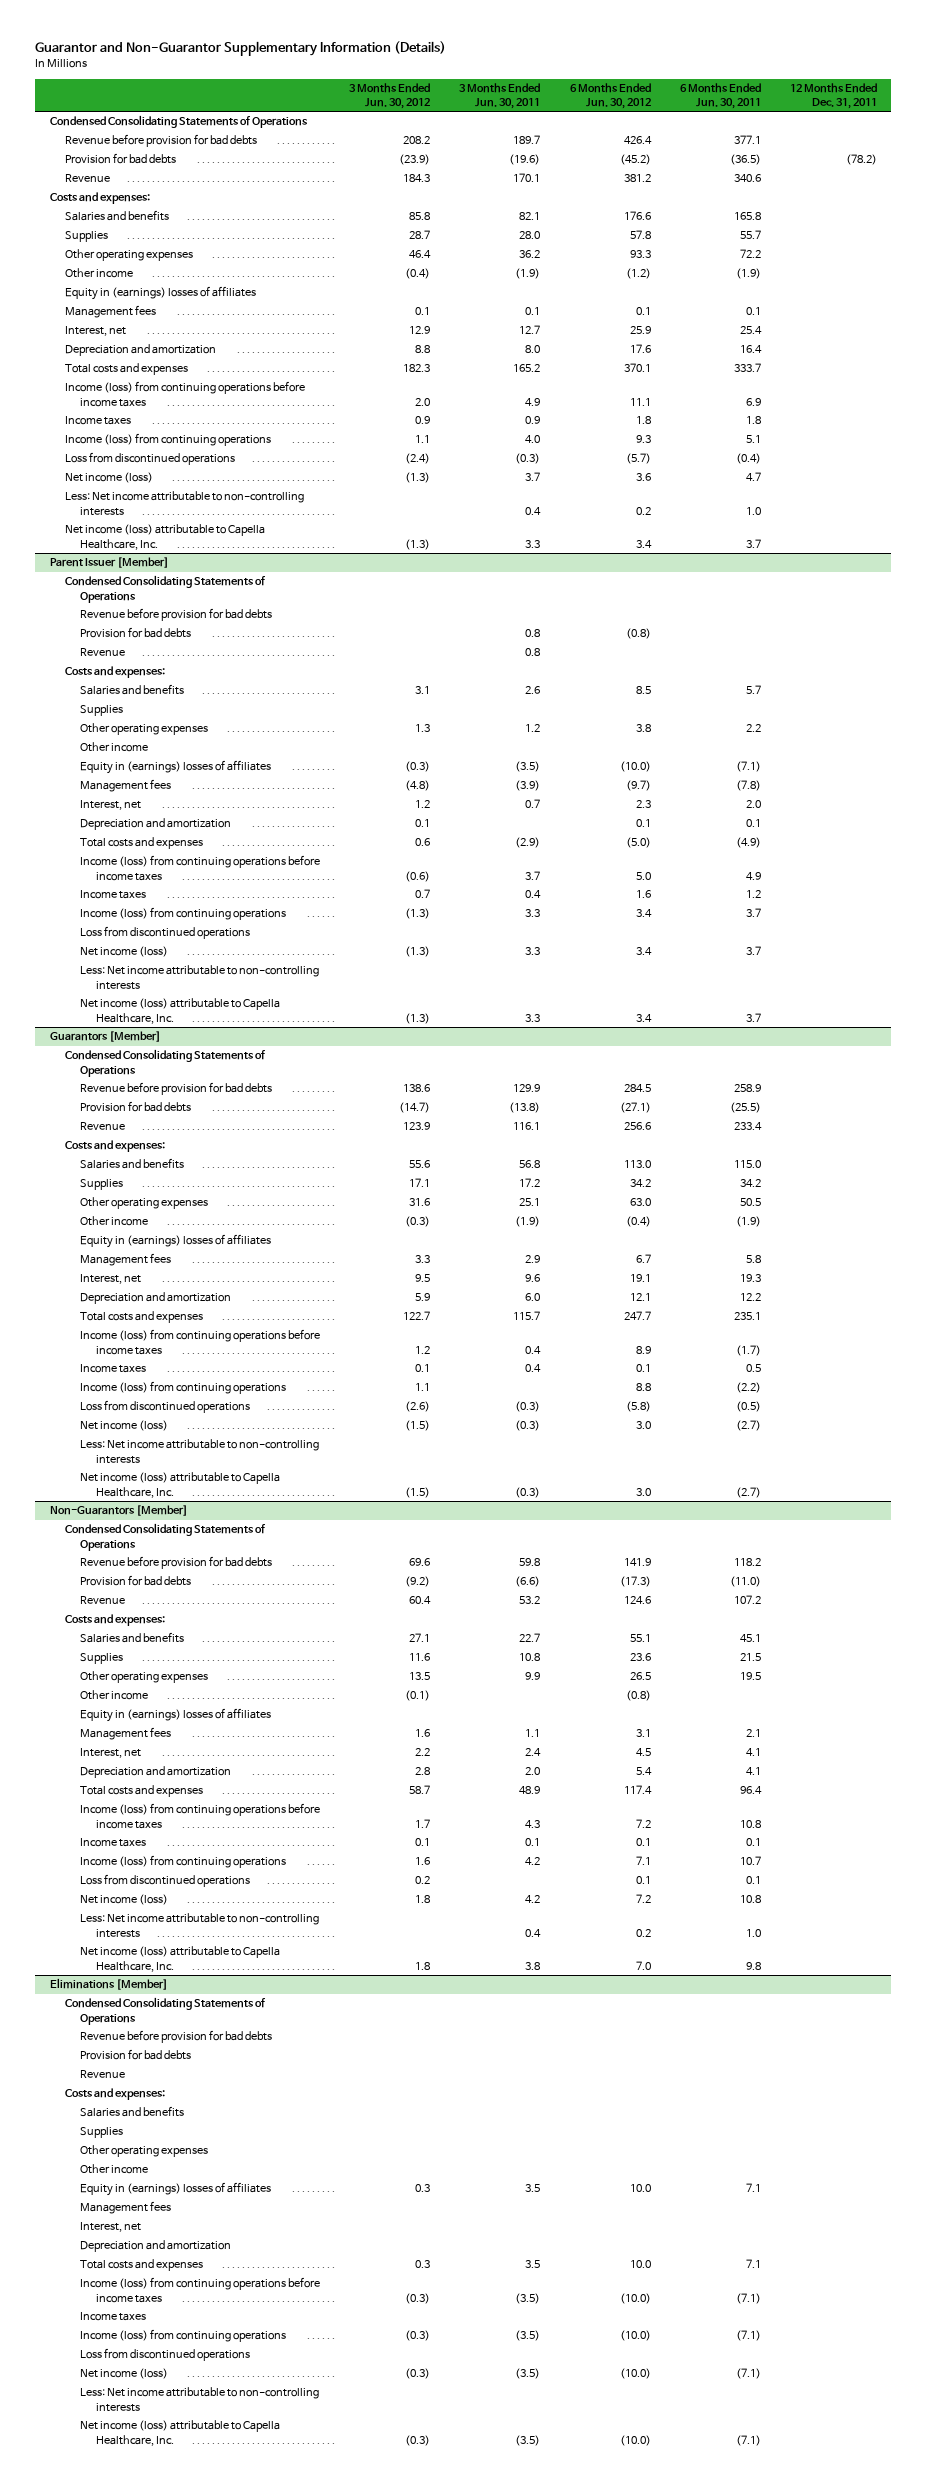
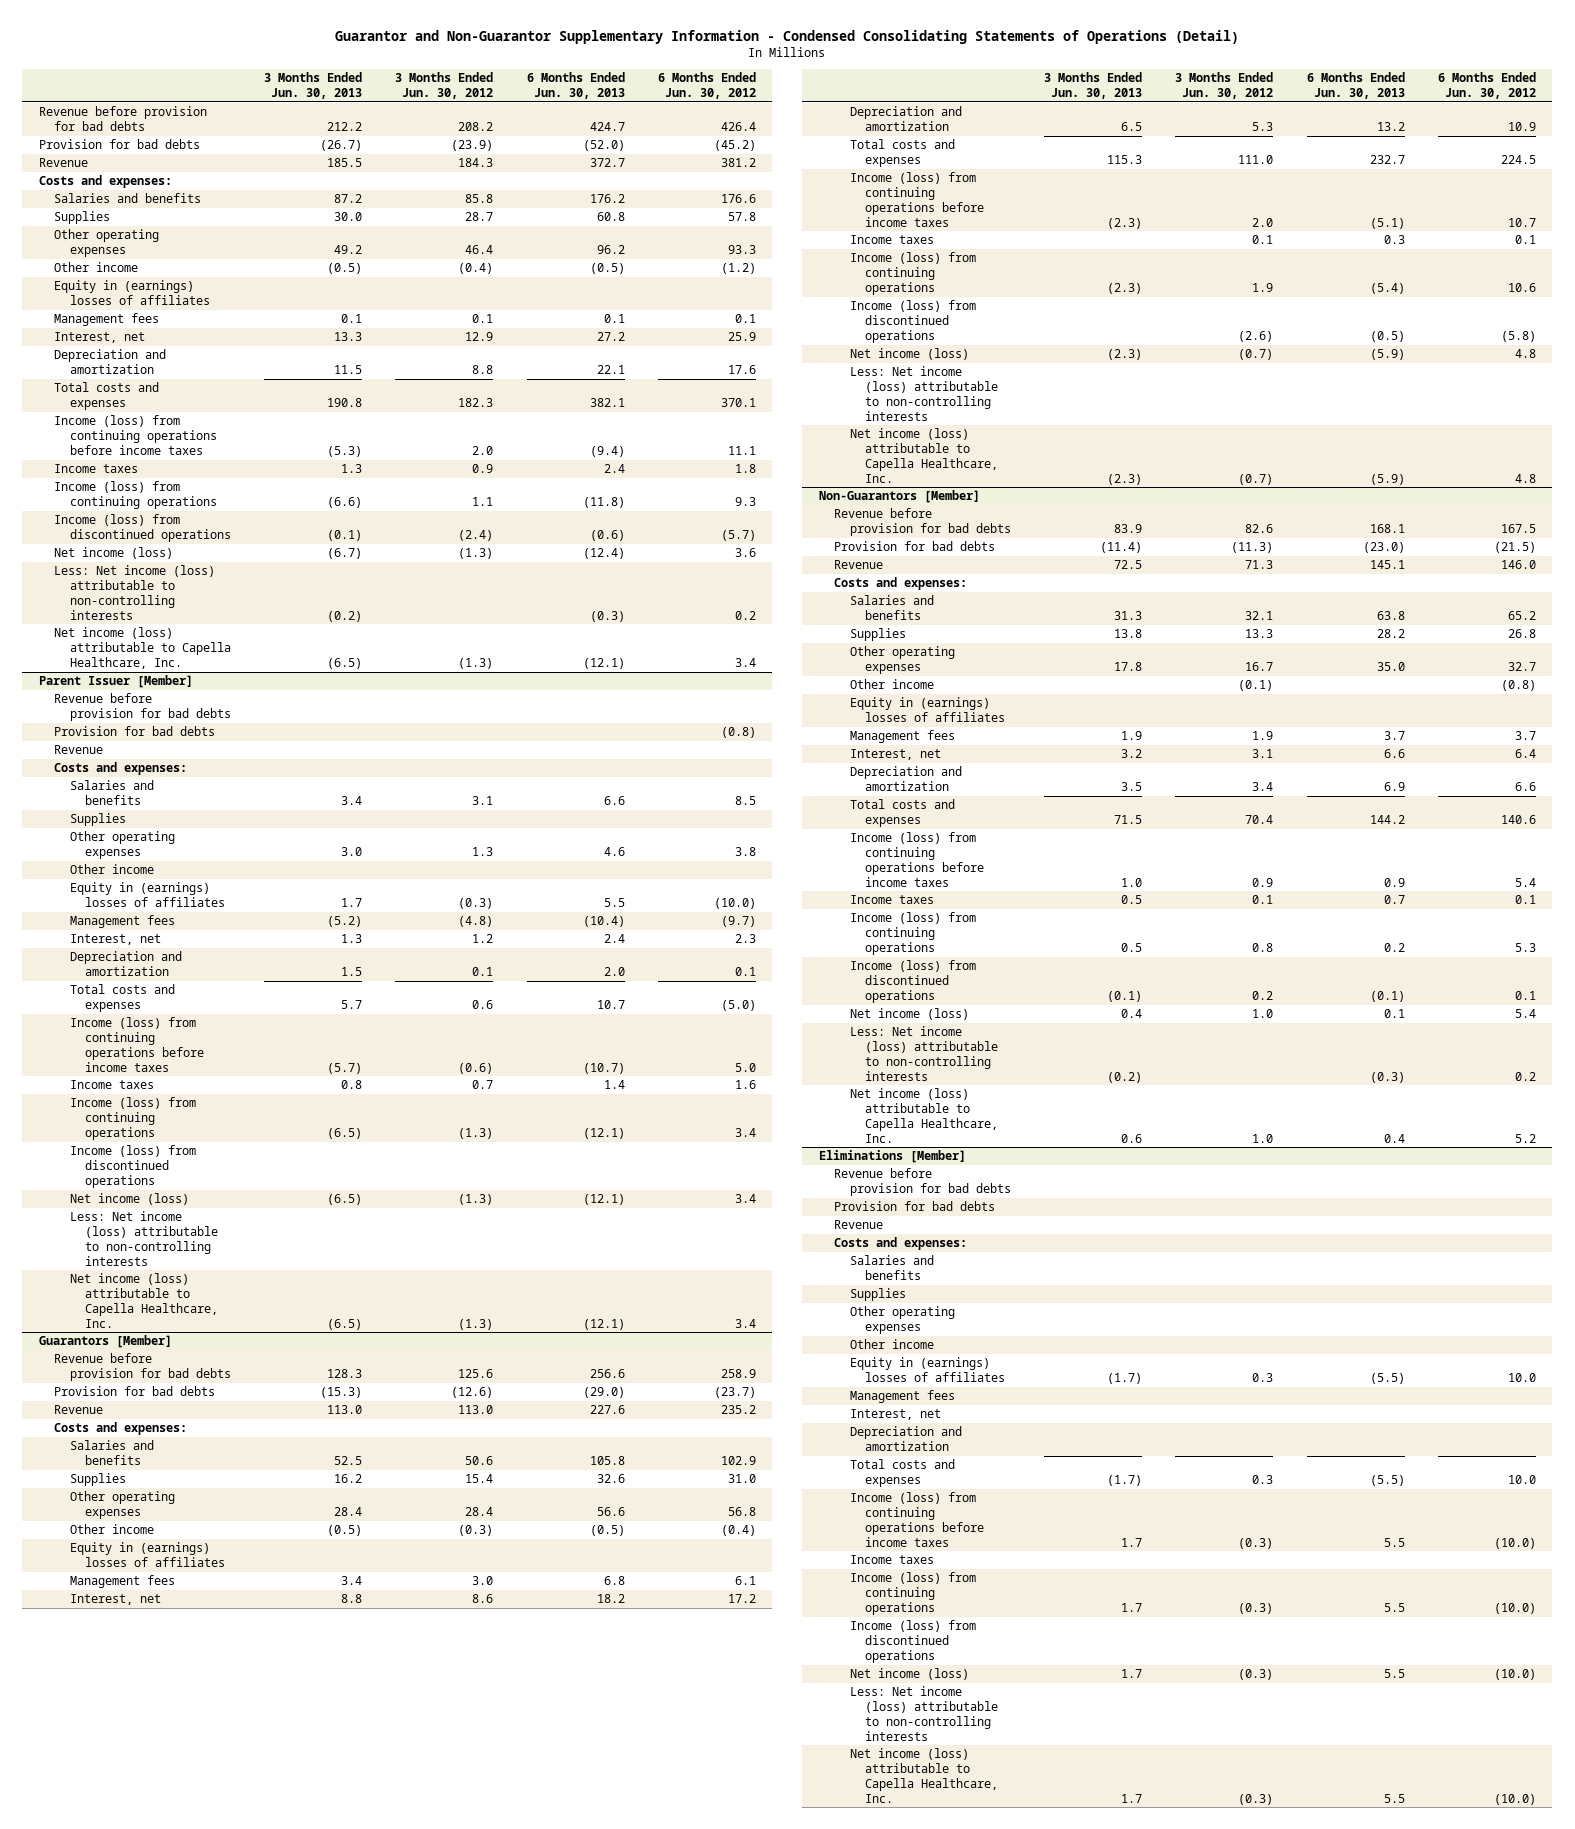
- Guarantor and Non-Guarantor Supplementary Information (Details)
+ Guarantor and Non-Guarantor Supplementary Information - Condensed Consolidating Statements of Operations (Detail)
- | 3 Months Ended Jun. 30, 2012 | 3 Months Ended Jun. 30, 2011 | 6 Months Ended Jun. 30, 2012 | 6 Months Ended Jun. 30, 2011 | 12 Months Ended Dec. 31, 2011
+ | 3 Months Ended Jun. 30, 2013 | 3 Months Ended Jun. 30, 2012 | 6 Months Ended Jun. 30, 2013 | 6 Months Ended Jun. 30, 2012
- Condensed Consolidating Statements of Operations
- Loss from discontinued operations | (2.4) | (0.3) | (5.7) | (0.4) |
+ Income (loss) from discontinued operations | (0.1) | (2.4) | (0.6) | (5.7)
- Less: Net income attributable to non-controlling interests | | 0.4 | 0.2 | 1.0 |
+ Less: Net income (loss) attributable to non-controlling interests | (0.2) | | (0.3) | 0.2
@ Parent Issuer [Member]
- Condensed Consolidating Statements of Operations
- Loss from discontinued operations
+ Income (loss) from discontinued operations
- Less: Net income attributable to non-controlling interests
+ Less: Net income (loss) attributable to non-controlling interests
@ Guarantors [Member]
- Condensed Consolidating Statements of Operations
- Revenue before provision for bad debts | 138.6 | 129.9 | 284.5 | 258.9 |
- Provision for bad debts | (14.7) | (13.8) | (27.1) | (25.5) |
- Revenue | 123.9 | 116.1 | 256.6 | 233.4 |
+ Revenue before provision for bad debts | 128.3 | 125.6 | 256.6 | 258.9
+ Provision for bad debts | (15.3) | (12.6) | (29.0) | (23.7)
+ Revenue | 113.0 | 113.0 | 227.6 | 235.2
- Salaries and benefits | 55.6 | 56.8 | 113.0 | 115.0 |
- Supplies | 17.1 | 17.2 | 34.2 | 34.2 |
- Other operating expenses | 31.6 | 25.1 | 63.0 | 50.5 |
+ Salaries and benefits | 52.5 | 50.6 | 105.8 | 102.9
+ Supplies | 16.2 | 15.4 | 32.6 | 31.0
+ Other operating expenses | 28.4 | 28.4 | 56.6 | 56.8
- Management fees | 3.3 | 2.9 | 6.7 | 5.8 |
- Interest, net | 9.5 | 9.6 | 19.1 | 19.3 |
- Depreciation and amortization | 5.9 | 6.0 | 12.1 | 12.2 |
- Total costs and expenses | 122.7 | 115.7 | 247.7 | 235.1 |
- Income (loss) from continuing operations before income taxes | 1.2 | 0.4 | 8.9 | (1.7) |
+ Management fees | 3.4 | 3.0 | 6.8 | 6.1
+ Interest, net | 8.8 | 8.6 | 18.2 | 17.2
+ Depreciation and amortization | 6.5 | 5.3 | 13.2 | 10.9
+ Total costs and expenses | 115.3 | 111.0 | 232.7 | 224.5
+ Income (loss) from continuing operations before income taxes | (2.3) | 2.0 | (5.1) | 10.7
- Income (loss) from continuing operations | 1.1 | | 8.8 | (2.2) |
- Loss from discontinued operations | (2.6) | (0.3) | (5.8) | (0.5) |
- Net income (loss) | (1.5) | (0.3) | 3.0 | (2.7) |
- Less: Net income attributable to non-controlling interests
- Net income (loss) attributable to Capella Healthcare, Inc. | (1.5) | (0.3) | 3.0 | (2.7) |
+ Income (loss) from continuing operations | (2.3) | 1.9 | (5.4) | 10.6
+ Income (loss) from discontinued operations | | (2.6) | (0.5) | (5.8)
+ Net income (loss) | (2.3) | (0.7) | (5.9) | 4.8
+ Less: Net income (loss) attributable to non-controlling interests
+ Net income (loss) attributable to Capella Healthcare, Inc. | (2.3) | (0.7) | (5.9) | 4.8
@ Non-Guarantors [Member]
- Condensed Consolidating Statements of Operations
- Revenue before provision for bad debts | 69.6 | 59.8 | 141.9 | 118.2 |
- Provision for bad debts | (9.2) | (6.6) | (17.3) | (11.0) |
- Revenue | 60.4 | 53.2 | 124.6 | 107.2 |
+ Revenue before provision for bad debts | 83.9 | 82.6 | 168.1 | 167.5
+ Provision for bad debts | (11.4) | (11.3) | (23.0) | (21.5)
+ Revenue | 72.5 | 71.3 | 145.1 | 146.0
- Salaries and benefits | 27.1 | 22.7 | 55.1 | 45.1 |
- Supplies | 11.6 | 10.8 | 23.6 | 21.5 |
- Other operating expenses | 13.5 | 9.9 | 26.5 | 19.5 |
+ Salaries and benefits | 31.3 | 32.1 | 63.8 | 65.2
+ Supplies | 13.8 | 13.3 | 28.2 | 26.8
+ Other operating expenses | 17.8 | 16.7 | 35.0 | 32.7
- Management fees | 1.6 | 1.1 | 3.1 | 2.1 |
- Interest, net | 2.2 | 2.4 | 4.5 | 4.1 |
- Depreciation and amortization | 2.8 | 2.0 | 5.4 | 4.1 |
- Total costs and expenses | 58.7 | 48.9 | 117.4 | 96.4 |
- Income (loss) from continuing operations before income taxes | 1.7 | 4.3 | 7.2 | 10.8 |
+ Management fees | 1.9 | 1.9 | 3.7 | 3.7
+ Interest, net | 3.2 | 3.1 | 6.6 | 6.4
+ Depreciation and amortization | 3.5 | 3.4 | 6.9 | 6.6
+ Total costs and expenses | 71.5 | 70.4 | 144.2 | 140.6
+ Income (loss) from continuing operations before income taxes | 1.0 | 0.9 | 0.9 | 5.4
- Income (loss) from continuing operations | 1.6 | 4.2 | 7.1 | 10.7 |
- Loss from discontinued operations | 0.2 | | 0.1 | 0.1 |
- Net income (loss) | 1.8 | 4.2 | 7.2 | 10.8 |
- Less: Net income attributable to non-controlling interests | | 0.4 | 0.2 | 1.0 |
- Net income (loss) attributable to Capella Healthcare, Inc. | 1.8 | 3.8 | 7.0 | 9.8 |
+ Income (loss) from continuing operations | 0.5 | 0.8 | 0.2 | 5.3
+ Income (loss) from discontinued operations | (0.1) | 0.2 | (0.1) | 0.1
+ Net income (loss) | 0.4 | 1.0 | 0.1 | 5.4
+ Less: Net income (loss) attributable to non-controlling interests | (0.2) | | (0.3) | 0.2
+ Net income (loss) attributable to Capella Healthcare, Inc. | 0.6 | 1.0 | 0.4 | 5.2
@ Eliminations [Member]
- Condensed Consolidating Statements of Operations
- Loss from discontinued operations
+ Income (loss) from discontinued operations
- Less: Net income attributable to non-controlling interests
+ Less: Net income (loss) attributable to non-controlling interests

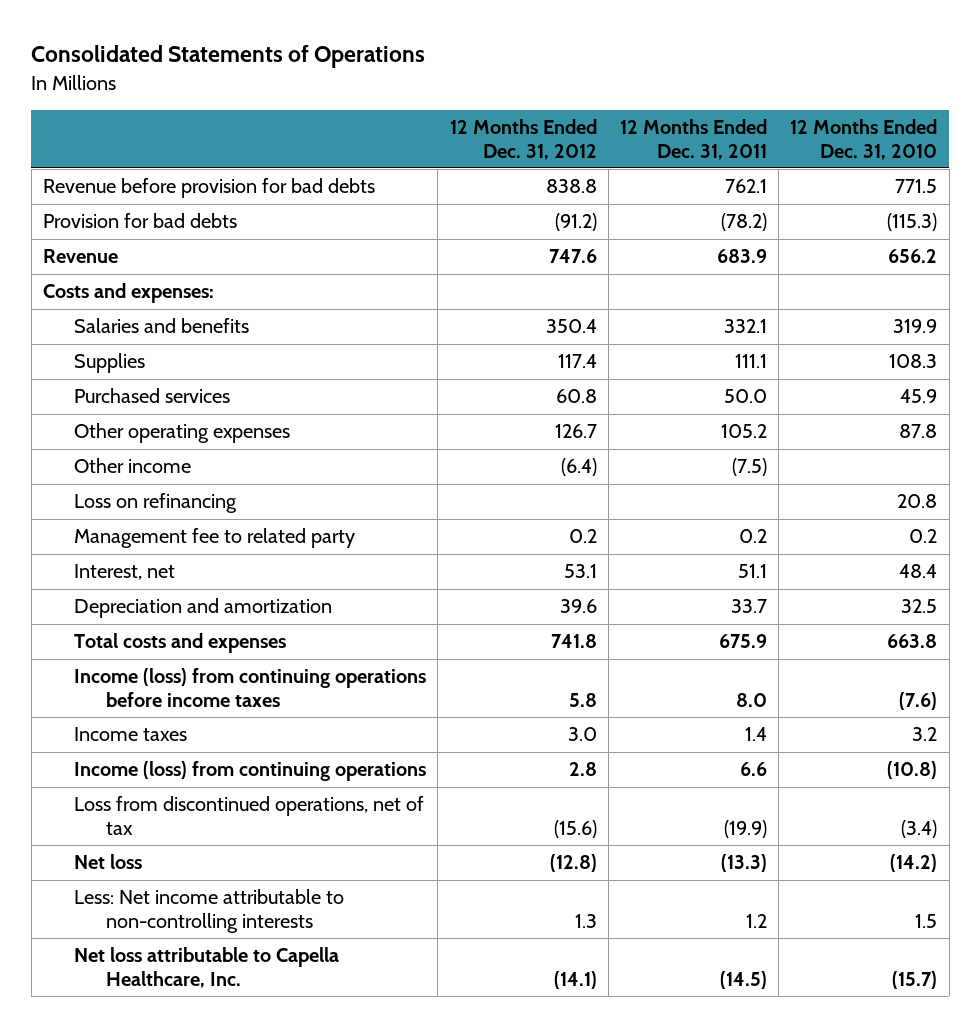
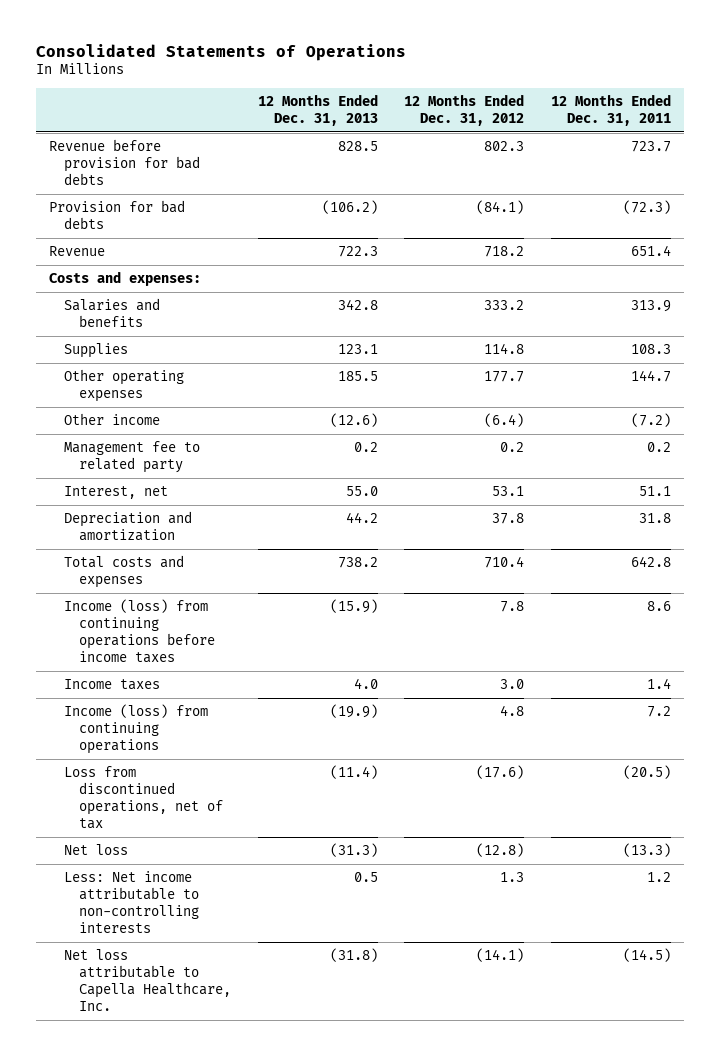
- | 12 Months Ended Dec. 31, 2012 | 12 Months Ended Dec. 31, 2011 | 12 Months Ended Dec. 31, 2010
+ | 12 Months Ended Dec. 31, 2013 | 12 Months Ended Dec. 31, 2012 | 12 Months Ended Dec. 31, 2011
- Revenue before provision for bad debts | 838.8 | 762.1 | 771.5
- Provision for bad debts | (91.2) | (78.2) | (115.3)
- Revenue | 747.6 | 683.9 | 656.2
+ Revenue before provision for bad debts | 828.5 | 802.3 | 723.7
+ Provision for bad debts | (106.2) | (84.1) | (72.3)
+ Revenue | 722.3 | 718.2 | 651.4
- Salaries and benefits | 350.4 | 332.1 | 319.9
- Supplies | 117.4 | 111.1 | 108.3
- Purchased services | 60.8 | 50.0 | 45.9
- Other operating expenses | 126.7 | 105.2 | 87.8
- Other income | (6.4) | (7.5) |
- Loss on refinancing | | | 20.8
+ Salaries and benefits | 342.8 | 333.2 | 313.9
+ Supplies | 123.1 | 114.8 | 108.3
+ Other operating expenses | 185.5 | 177.7 | 144.7
+ Other income | (12.6) | (6.4) | (7.2)
- Depreciation and amortization | 39.6 | 33.7 | 32.5
- Total costs and expenses | 741.8 | 675.9 | 663.8
- Income (loss) from continuing operations before income taxes | 5.8 | 8.0 | (7.6)
+ Depreciation and amortization | 44.2 | 37.8 | 31.8
+ Total costs and expenses | 738.2 | 710.4 | 642.8
+ Income (loss) from continuing operations before income taxes | (15.9) | 7.8 | 8.6
- Income (loss) from continuing operations | 2.8 | 6.6 | (10.8)
- Loss from discontinued operations, net of tax | (15.6) | (19.9) | (3.4)
+ Income (loss) from continuing operations | (19.9) | 4.8 | 7.2
+ Loss from discontinued operations, net of tax | (11.4) | (17.6) | (20.5)

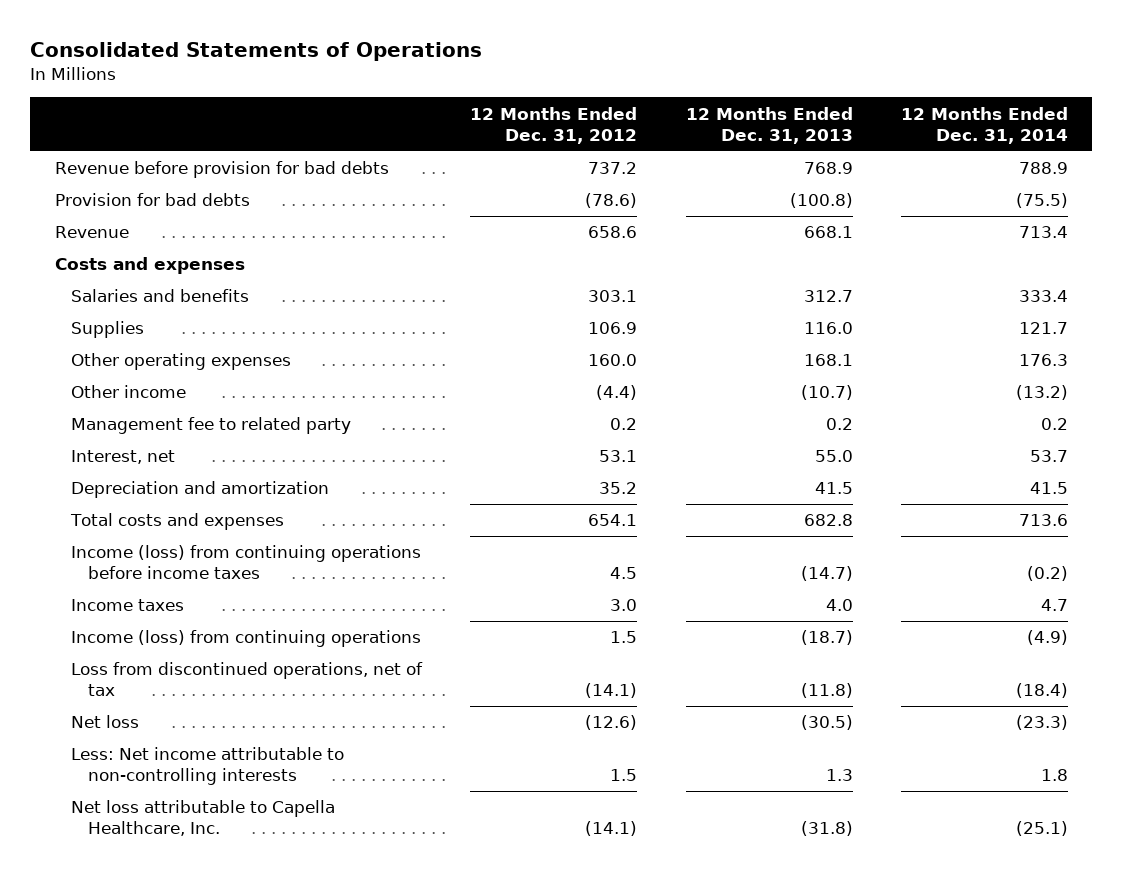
- | 12 Months Ended Dec. 31, 2013 | 12 Months Ended Dec. 31, 2012 | 12 Months Ended Dec. 31, 2011
+ | 12 Months Ended Dec. 31, 2012 | 12 Months Ended Dec. 31, 2013 | 12 Months Ended Dec. 31, 2014
- Revenue before provision for bad debts | 828.5 | 802.3 | 723.7
- Provision for bad debts | (106.2) | (84.1) | (72.3)
- Revenue | 722.3 | 718.2 | 651.4
- Costs and expenses:
- Salaries and benefits | 342.8 | 333.2 | 313.9
- Supplies | 123.1 | 114.8 | 108.3
- Other operating expenses | 185.5 | 177.7 | 144.7
- Other income | (12.6) | (6.4) | (7.2)
+ Revenue before provision for bad debts | 737.2 | 768.9 | 788.9
+ Provision for bad debts | (78.6) | (100.8) | (75.5)
+ Revenue | 658.6 | 668.1 | 713.4
+ Costs and expenses
+ Salaries and benefits | 303.1 | 312.7 | 333.4
+ Supplies | 106.9 | 116.0 | 121.7
+ Other operating expenses | 160.0 | 168.1 | 176.3
+ Other income | (4.4) | (10.7) | (13.2)
- Depreciation and amortization | 44.2 | 37.8 | 31.8
- Total costs and expenses | 738.2 | 710.4 | 642.8
- Income (loss) from continuing operations before income taxes | (15.9) | 7.8 | 8.6
+ Depreciation and amortization | 35.2 | 41.5 | 41.5
+ Total costs and expenses | 654.1 | 682.8 | 713.6
+ Income (loss) from continuing operations before income taxes | 4.5 | (14.7) | (0.2)
- Income (loss) from continuing operations | (19.9) | 4.8 | 7.2
- Loss from discontinued operations, net of tax | (11.4) | (17.6) | (20.5)
- Net loss | (31.3) | (12.8) | (13.3)
- Less: Net income attributable to non-controlling interests | 0.5 | 1.3 | 1.2
+ Income (loss) from continuing operations | 1.5 | (18.7) | (4.9)
+ Loss from discontinued operations, net of tax | (14.1) | (11.8) | (18.4)
+ Net loss | (12.6) | (30.5) | (23.3)
+ Less: Net income attributable to non-controlling interests | 1.5 | 1.3 | 1.8

